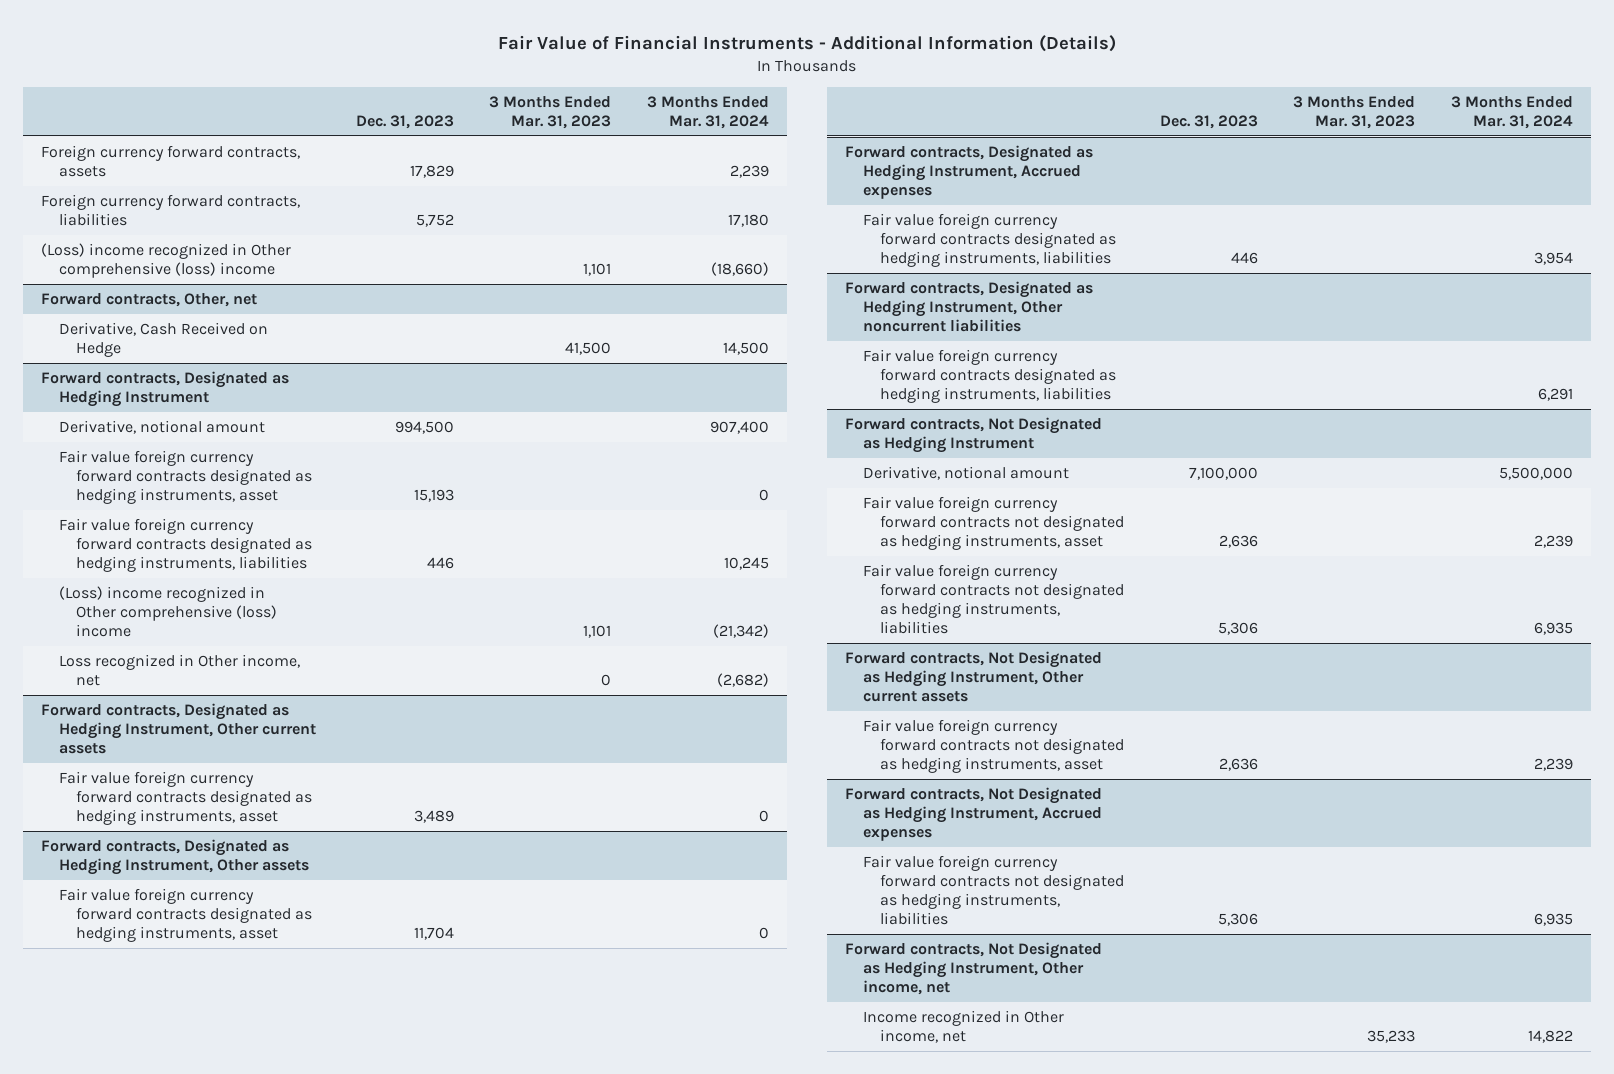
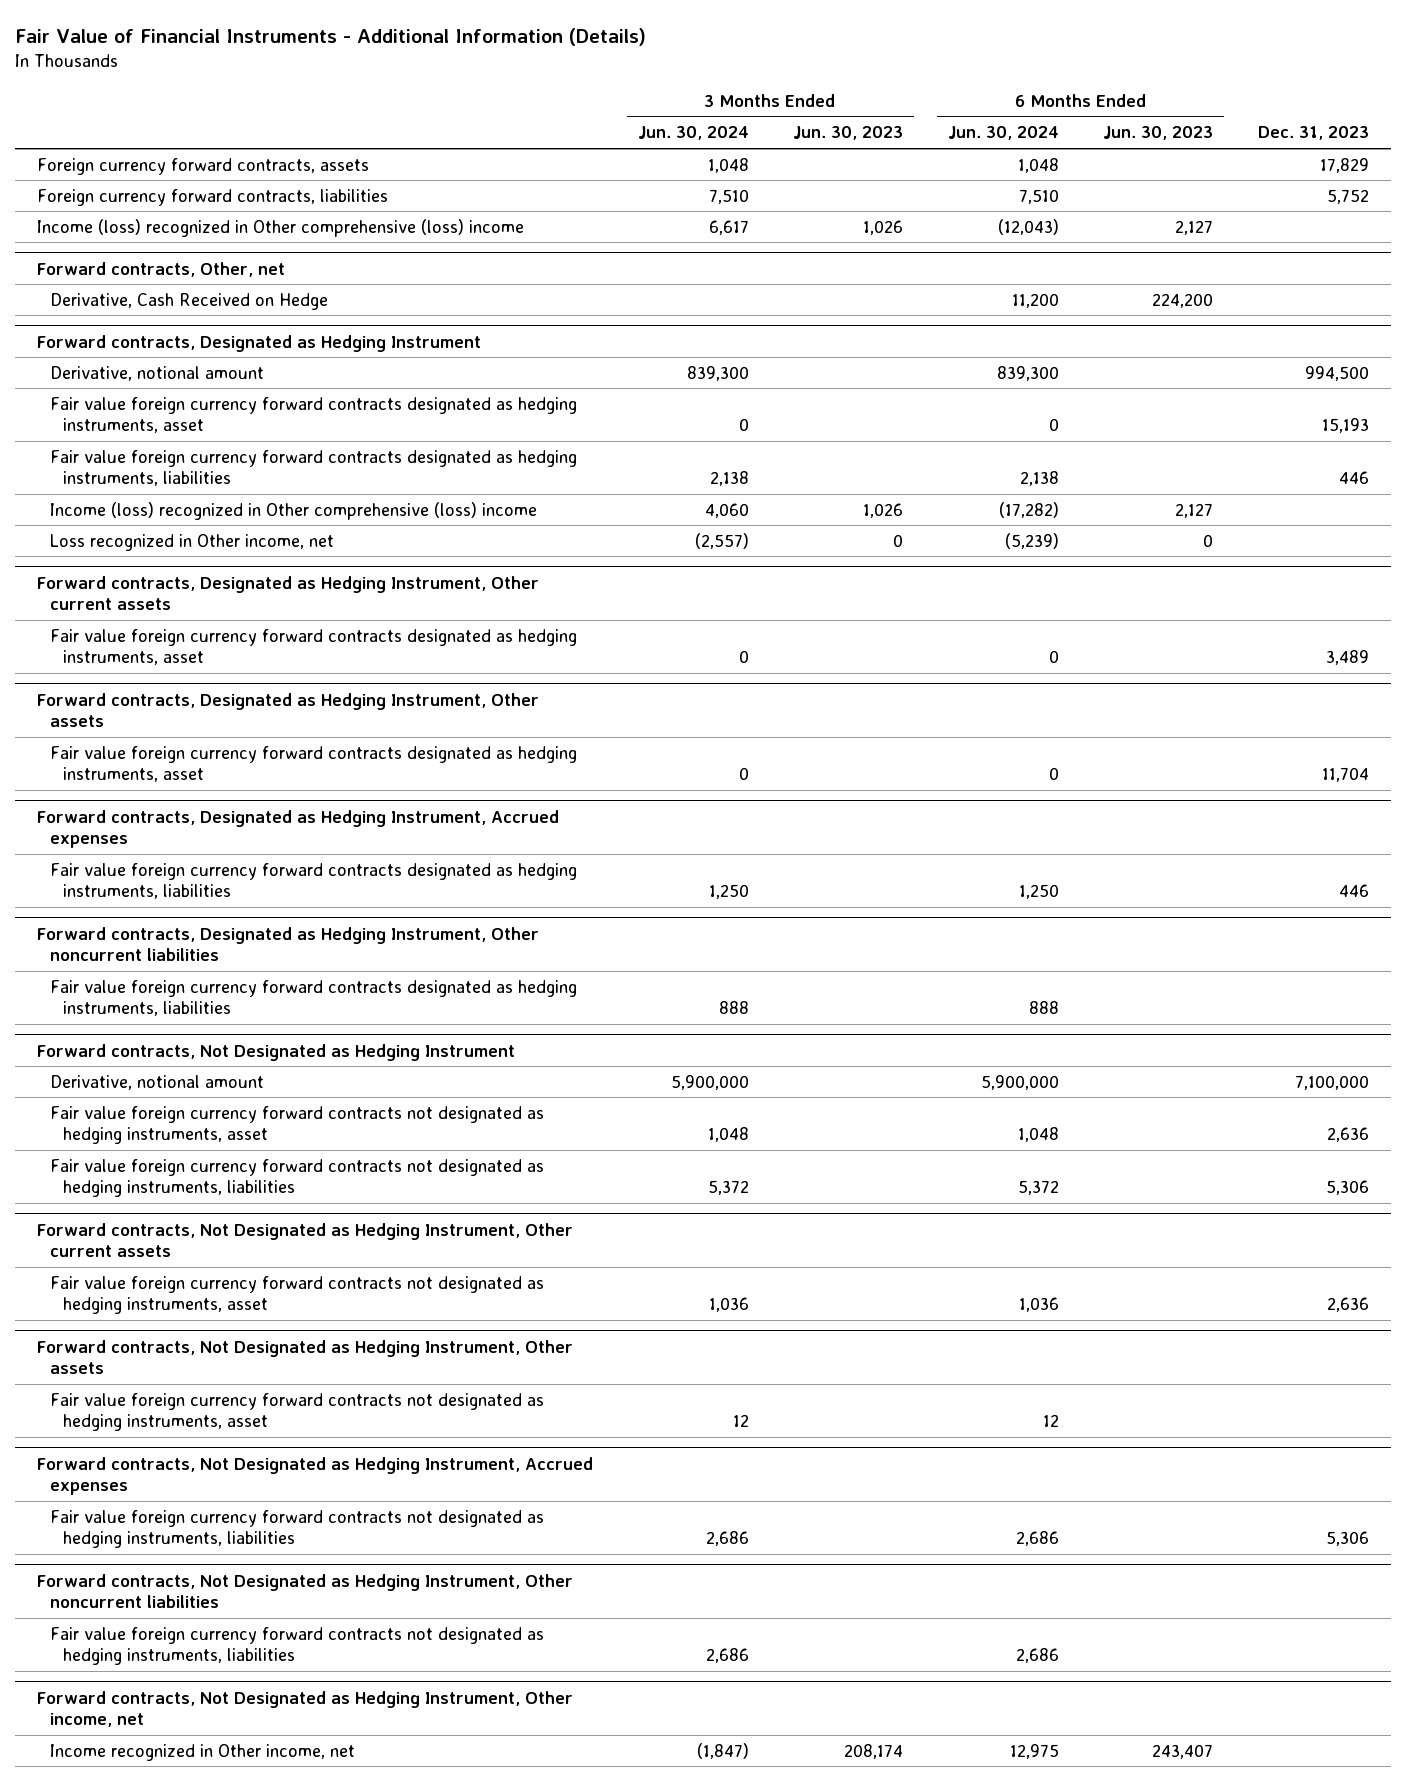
- | Dec. 31, 2023 | 3 Months Ended Mar. 31, 2023 | 3 Months Ended Mar. 31, 2024
+ | 3 Months Ended Jun. 30, 2024 | 3 Months Ended Jun. 30, 2023 | 6 Months Ended Jun. 30, 2024 | 6 Months Ended Jun. 30, 2023 | Dec. 31, 2023
- (Loss) income recognized in Other comprehensive (loss) income | | 1,101 | (18,660)
+ Income (loss) recognized in Other comprehensive (loss) income | 6,617 | 1,026 | (12,043) | 2,127 |
@ Forward contracts, Designated as Hedging Instrument
- (Loss) income recognized in Other comprehensive (loss) income | | 1,101 | (21,342)
+ Income (loss) recognized in Other comprehensive (loss) income | 4,060 | 1,026 | (17,282) | 2,127 |
+ Forward contracts, Not Designated as Hedging Instrument, Other assets
+ Fair value foreign currency forward contracts not designated as hedging instruments, asset | 12 | | 12 | |
+ Forward contracts, Not Designated as Hedging Instrument, Other noncurrent liabilities
+ Fair value foreign currency forward contracts not designated as hedging instruments, liabilities | 2,686 | | 2,686 | |

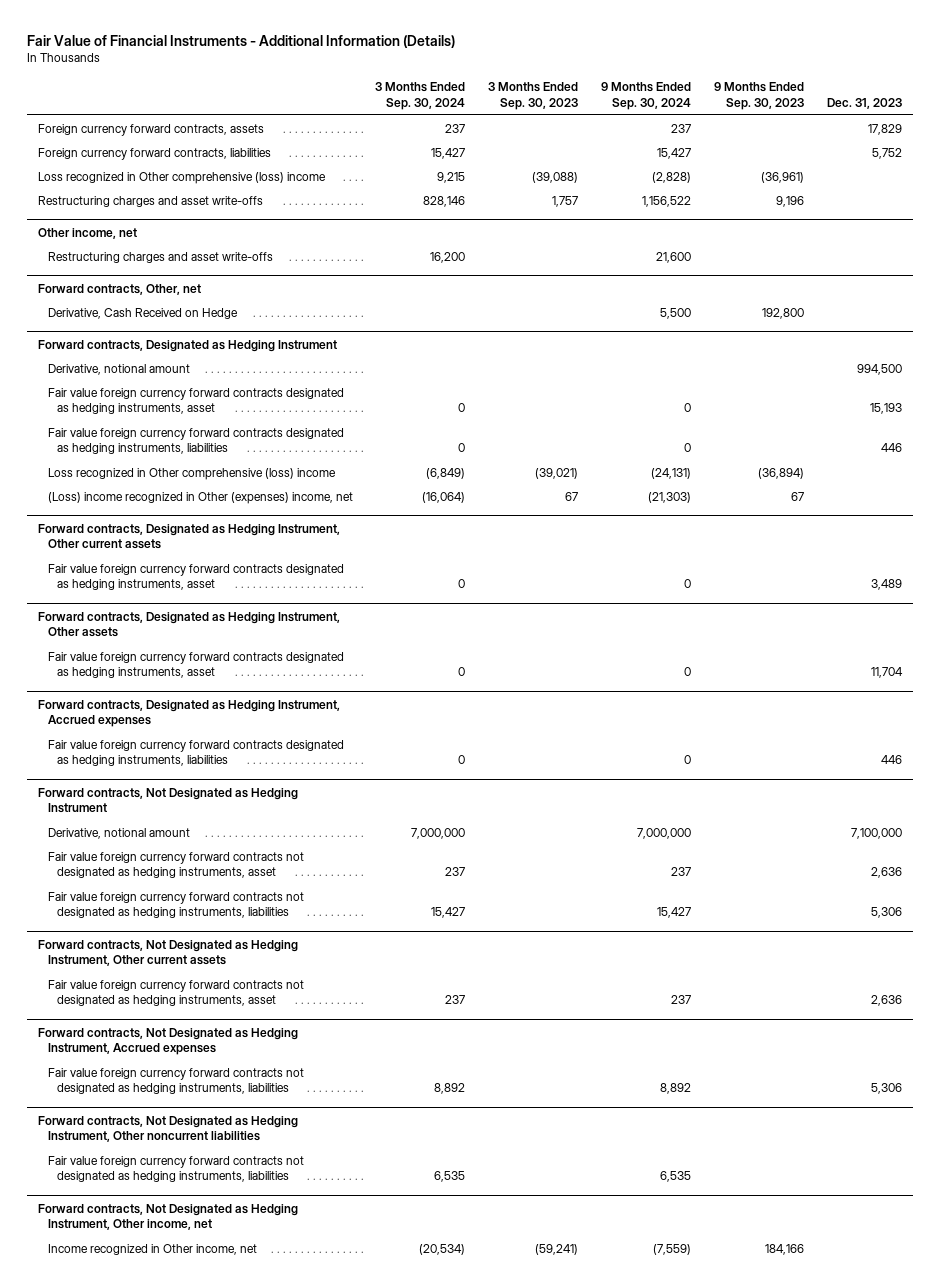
- | 3 Months Ended Jun. 30, 2024 | 3 Months Ended Jun. 30, 2023 | 6 Months Ended Jun. 30, 2024 | 6 Months Ended Jun. 30, 2023 | Dec. 31, 2023
+ | 3 Months Ended Sep. 30, 2024 | 3 Months Ended Sep. 30, 2023 | 9 Months Ended Sep. 30, 2024 | 9 Months Ended Sep. 30, 2023 | Dec. 31, 2023
- Income (loss) recognized in Other comprehensive (loss) income | 6,617 | 1,026 | (12,043) | 2,127 |
+ Loss recognized in Other comprehensive (loss) income | 9,215 | (39,088) | (2,828) | (36,961) |
+ Restructuring charges and asset write-offs | 828,146 | 1,757 | 1,156,522 | 9,196 |
+ Other income, net
+ Restructuring charges and asset write-offs | 16,200 | | 21,600 | |
@ Forward contracts, Designated as Hedging Instrument
- Income (loss) recognized in Other comprehensive (loss) income | 4,060 | 1,026 | (17,282) | 2,127 |
- Loss recognized in Other income, net | (2,557) | 0 | (5,239) | 0 |
+ Loss recognized in Other comprehensive (loss) income | (6,849) | (39,021) | (24,131) | (36,894) |
+ (Loss) income recognized in Other (expenses) income, net | (16,064) | 67 | (21,303) | 67 |
- Forward contracts, Designated as Hedging Instrument, Other noncurrent liabilities
- Fair value foreign currency forward contracts designated as hedging instruments, liabilities | 888 | | 888 | |
- Forward contracts, Not Designated as Hedging Instrument, Other assets
- Fair value foreign currency forward contracts not designated as hedging instruments, asset | 12 | | 12 | |

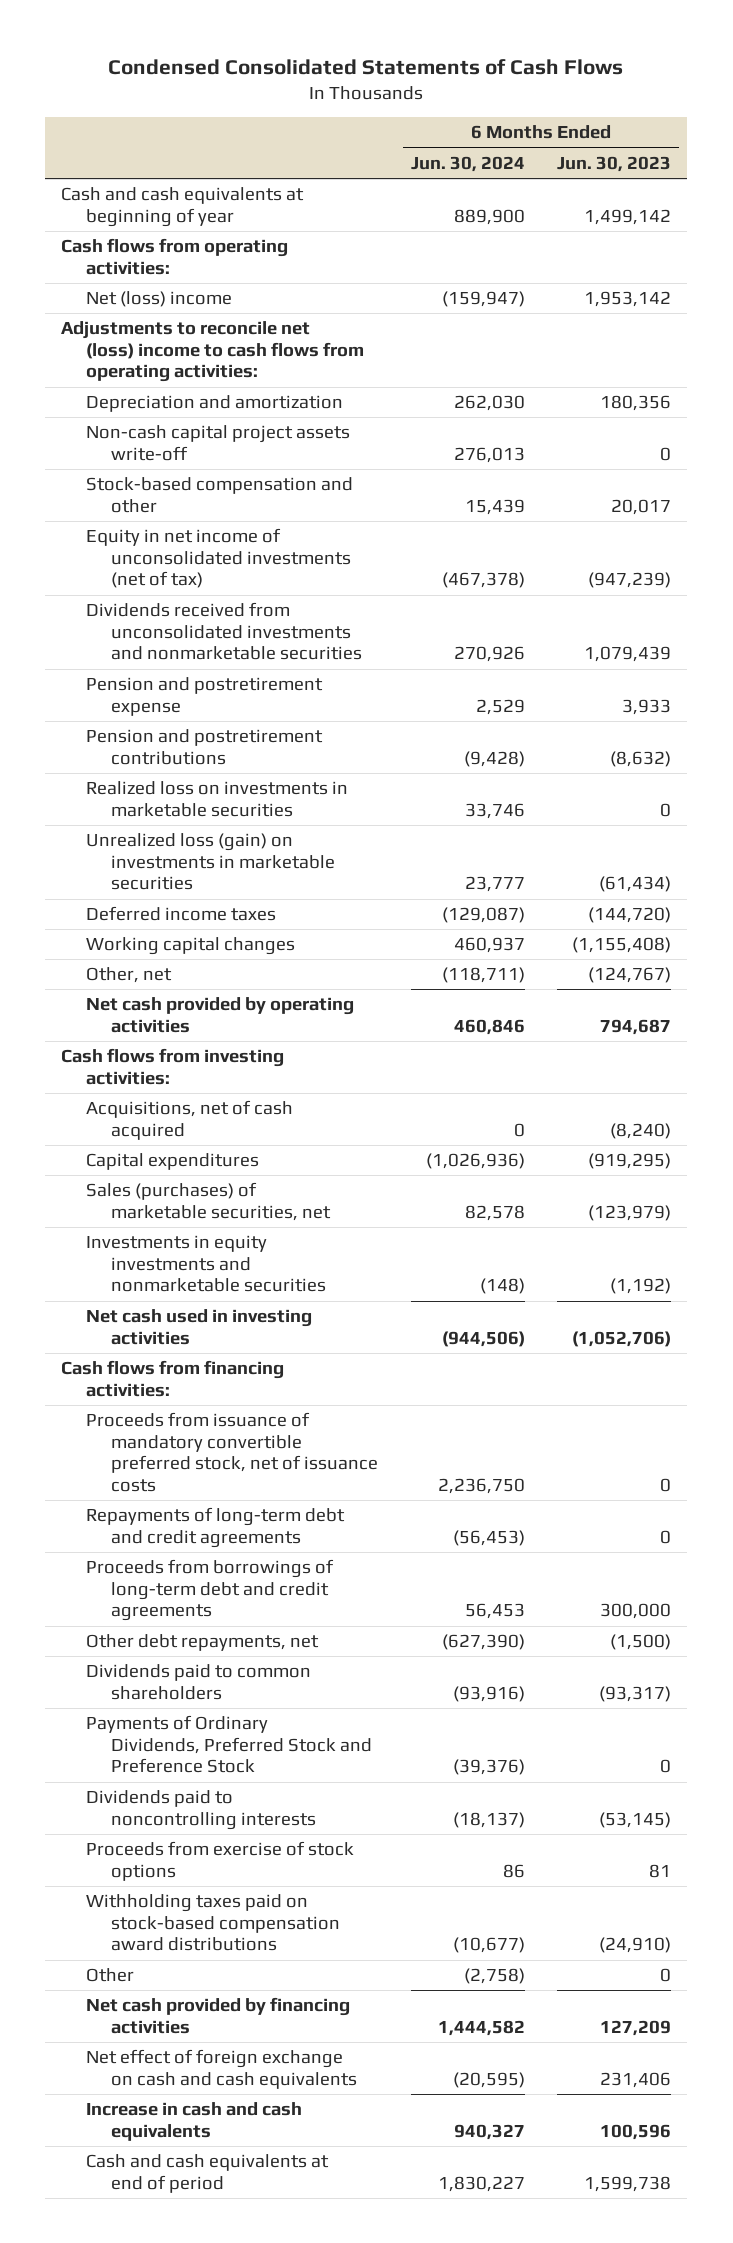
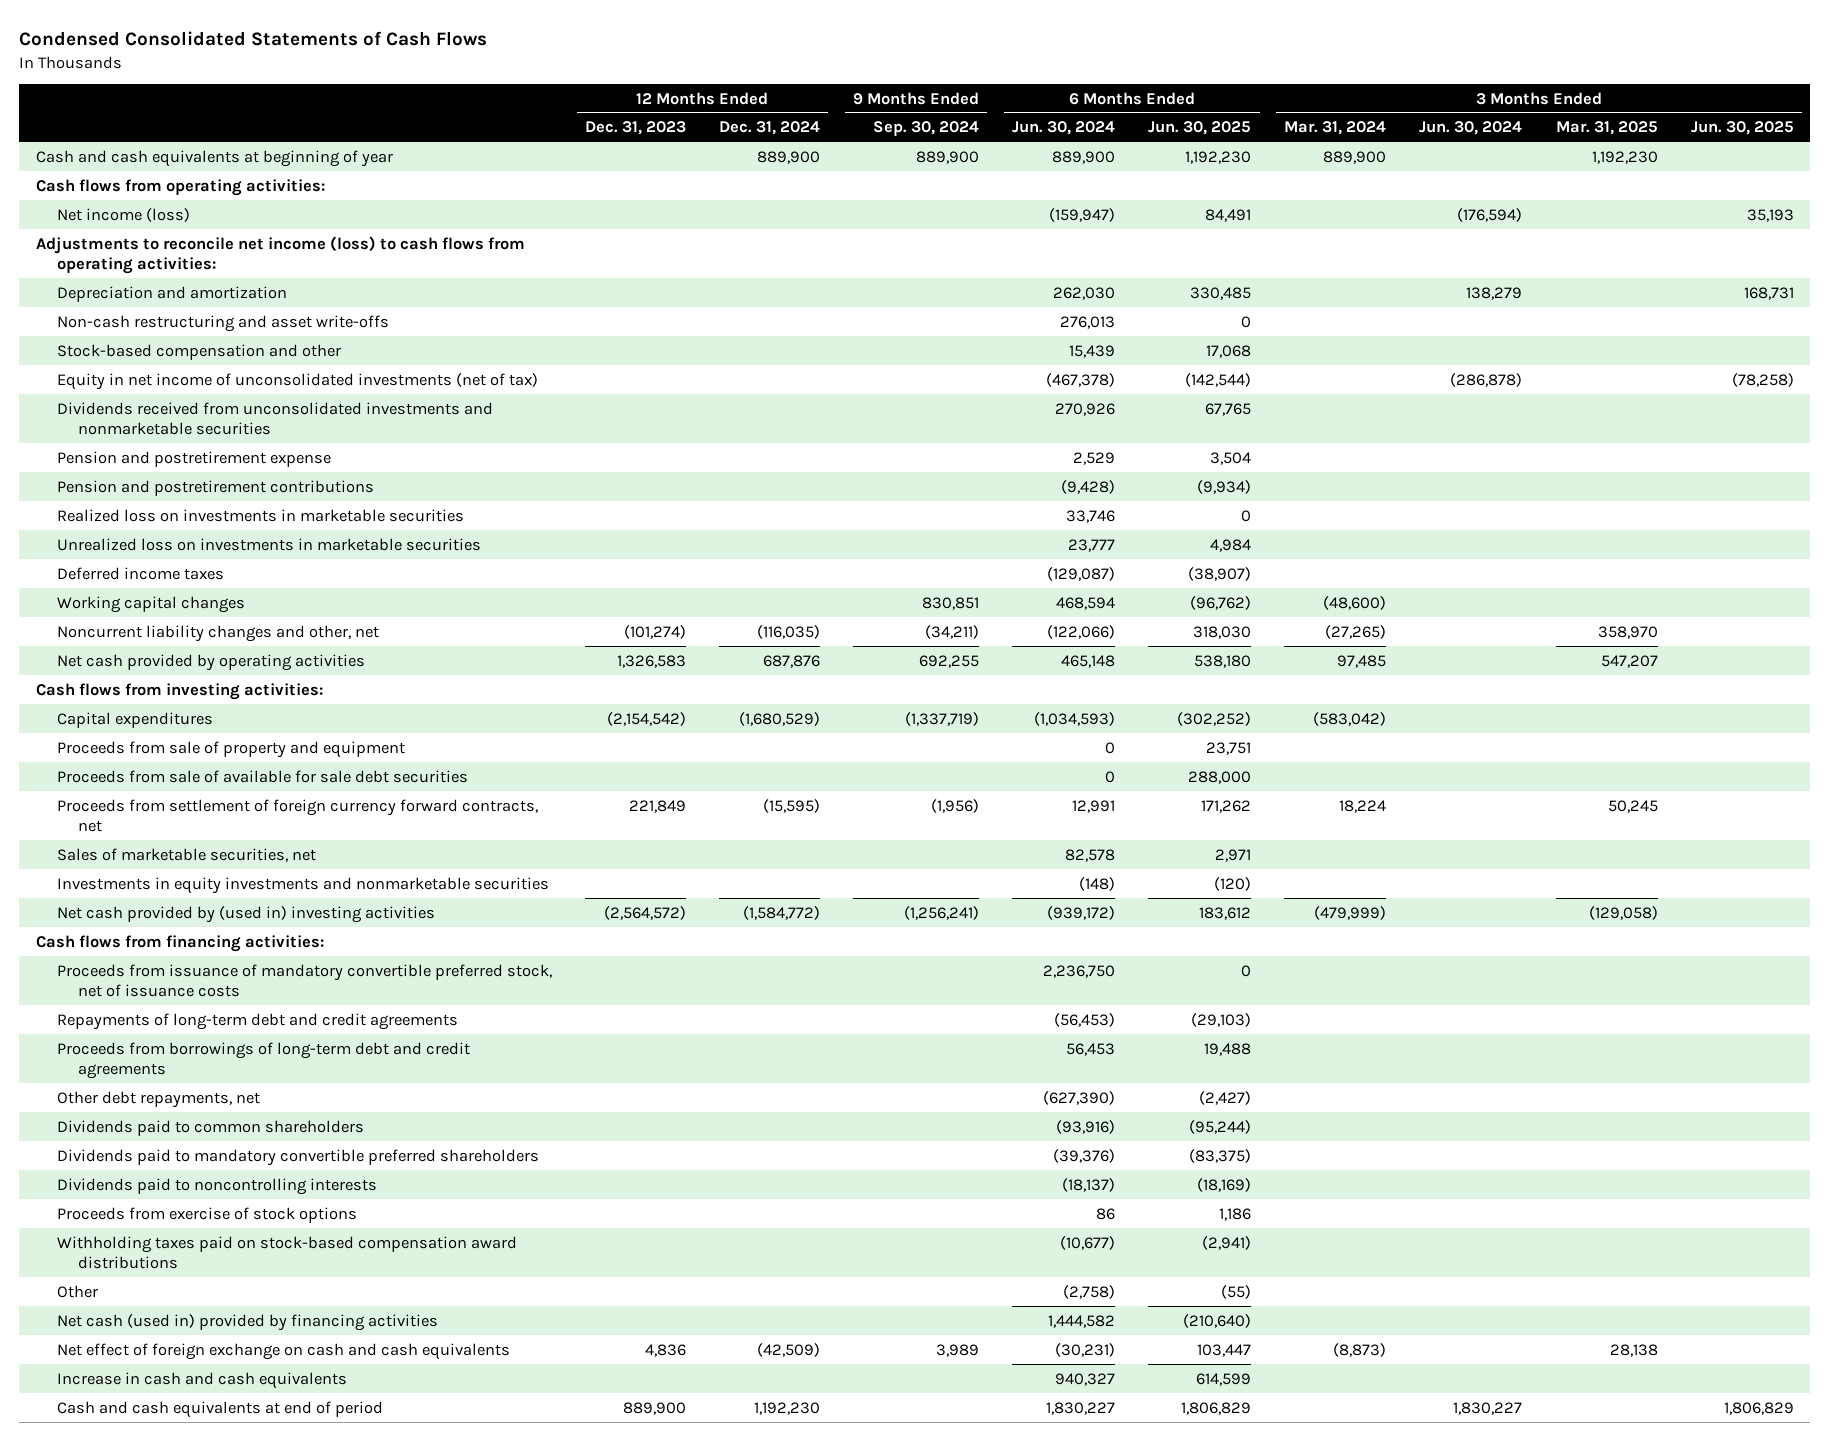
- | 6 Months Ended Jun. 30, 2024 | 6 Months Ended Jun. 30, 2023
+ | 12 Months Ended Dec. 31, 2023 | 12 Months Ended Dec. 31, 2024 | 9 Months Ended Sep. 30, 2024 | 6 Months Ended Jun. 30, 2024 | 6 Months Ended Jun. 30, 2025 | 3 Months Ended Mar. 31, 2024 | 3 Months Ended Jun. 30, 2024 | 3 Months Ended Mar. 31, 2025 | 3 Months Ended Jun. 30, 2025
- Net (loss) income | (159,947) | 1,953,142
- Adjustments to reconcile net (loss) income to cash flows from operating activities:
+ Net income (loss) | | | | (159,947) | 84,491 | | (176,594) | | 35,193
+ Adjustments to reconcile net income (loss) to cash flows from operating activities:
- Non-cash capital project assets write-off | 276,013 | 0
+ Non-cash restructuring and asset write-offs | | | | 276,013 | 0 | | | |
- Unrealized loss (gain) on investments in marketable securities | 23,777 | (61,434)
+ Unrealized loss on investments in marketable securities | | | | 23,777 | 4,984 | | | |
- Working capital changes | 460,937 | (1,155,408)
- Other, net | (118,711) | (124,767)
- Net cash provided by operating activities | 460,846 | 794,687
+ Working capital changes | | | 830,851 | 468,594 | (96,762) | (48,600) | | |
+ Noncurrent liability changes and other, net | (101,274) | (116,035) | (34,211) | (122,066) | 318,030 | (27,265) | | 358,970 |
+ Net cash provided by operating activities | 1,326,583 | 687,876 | 692,255 | 465,148 | 538,180 | 97,485 | | 547,207 |
- Acquisitions, net of cash acquired | 0 | (8,240)
- Capital expenditures | (1,026,936) | (919,295)
- Sales (purchases) of marketable securities, net | 82,578 | (123,979)
+ Capital expenditures | (2,154,542) | (1,680,529) | (1,337,719) | (1,034,593) | (302,252) | (583,042) | | |
+ Proceeds from sale of property and equipment | | | | 0 | 23,751 | | | |
+ Proceeds from sale of available for sale debt securities | | | | 0 | 288,000 | | | |
+ Proceeds from settlement of foreign currency forward contracts, net | 221,849 | (15,595) | (1,956) | 12,991 | 171,262 | 18,224 | | 50,245 |
+ Sales of marketable securities, net | | | | 82,578 | 2,971 | | | |
- Net cash used in investing activities | (944,506) | (1,052,706)
+ Net cash provided by (used in) investing activities | (2,564,572) | (1,584,772) | (1,256,241) | (939,172) | 183,612 | (479,999) | | (129,058) |
- Payments of Ordinary Dividends, Preferred Stock and Preference Stock | (39,376) | 0
+ Dividends paid to mandatory convertible preferred shareholders | | | | (39,376) | (83,375) | | | |
- Net cash provided by financing activities | 1,444,582 | 127,209
- Net effect of foreign exchange on cash and cash equivalents | (20,595) | 231,406
+ Net cash (used in) provided by financing activities | | | | 1,444,582 | (210,640) | | | |
+ Net effect of foreign exchange on cash and cash equivalents | 4,836 | (42,509) | 3,989 | (30,231) | 103,447 | (8,873) | | 28,138 |

